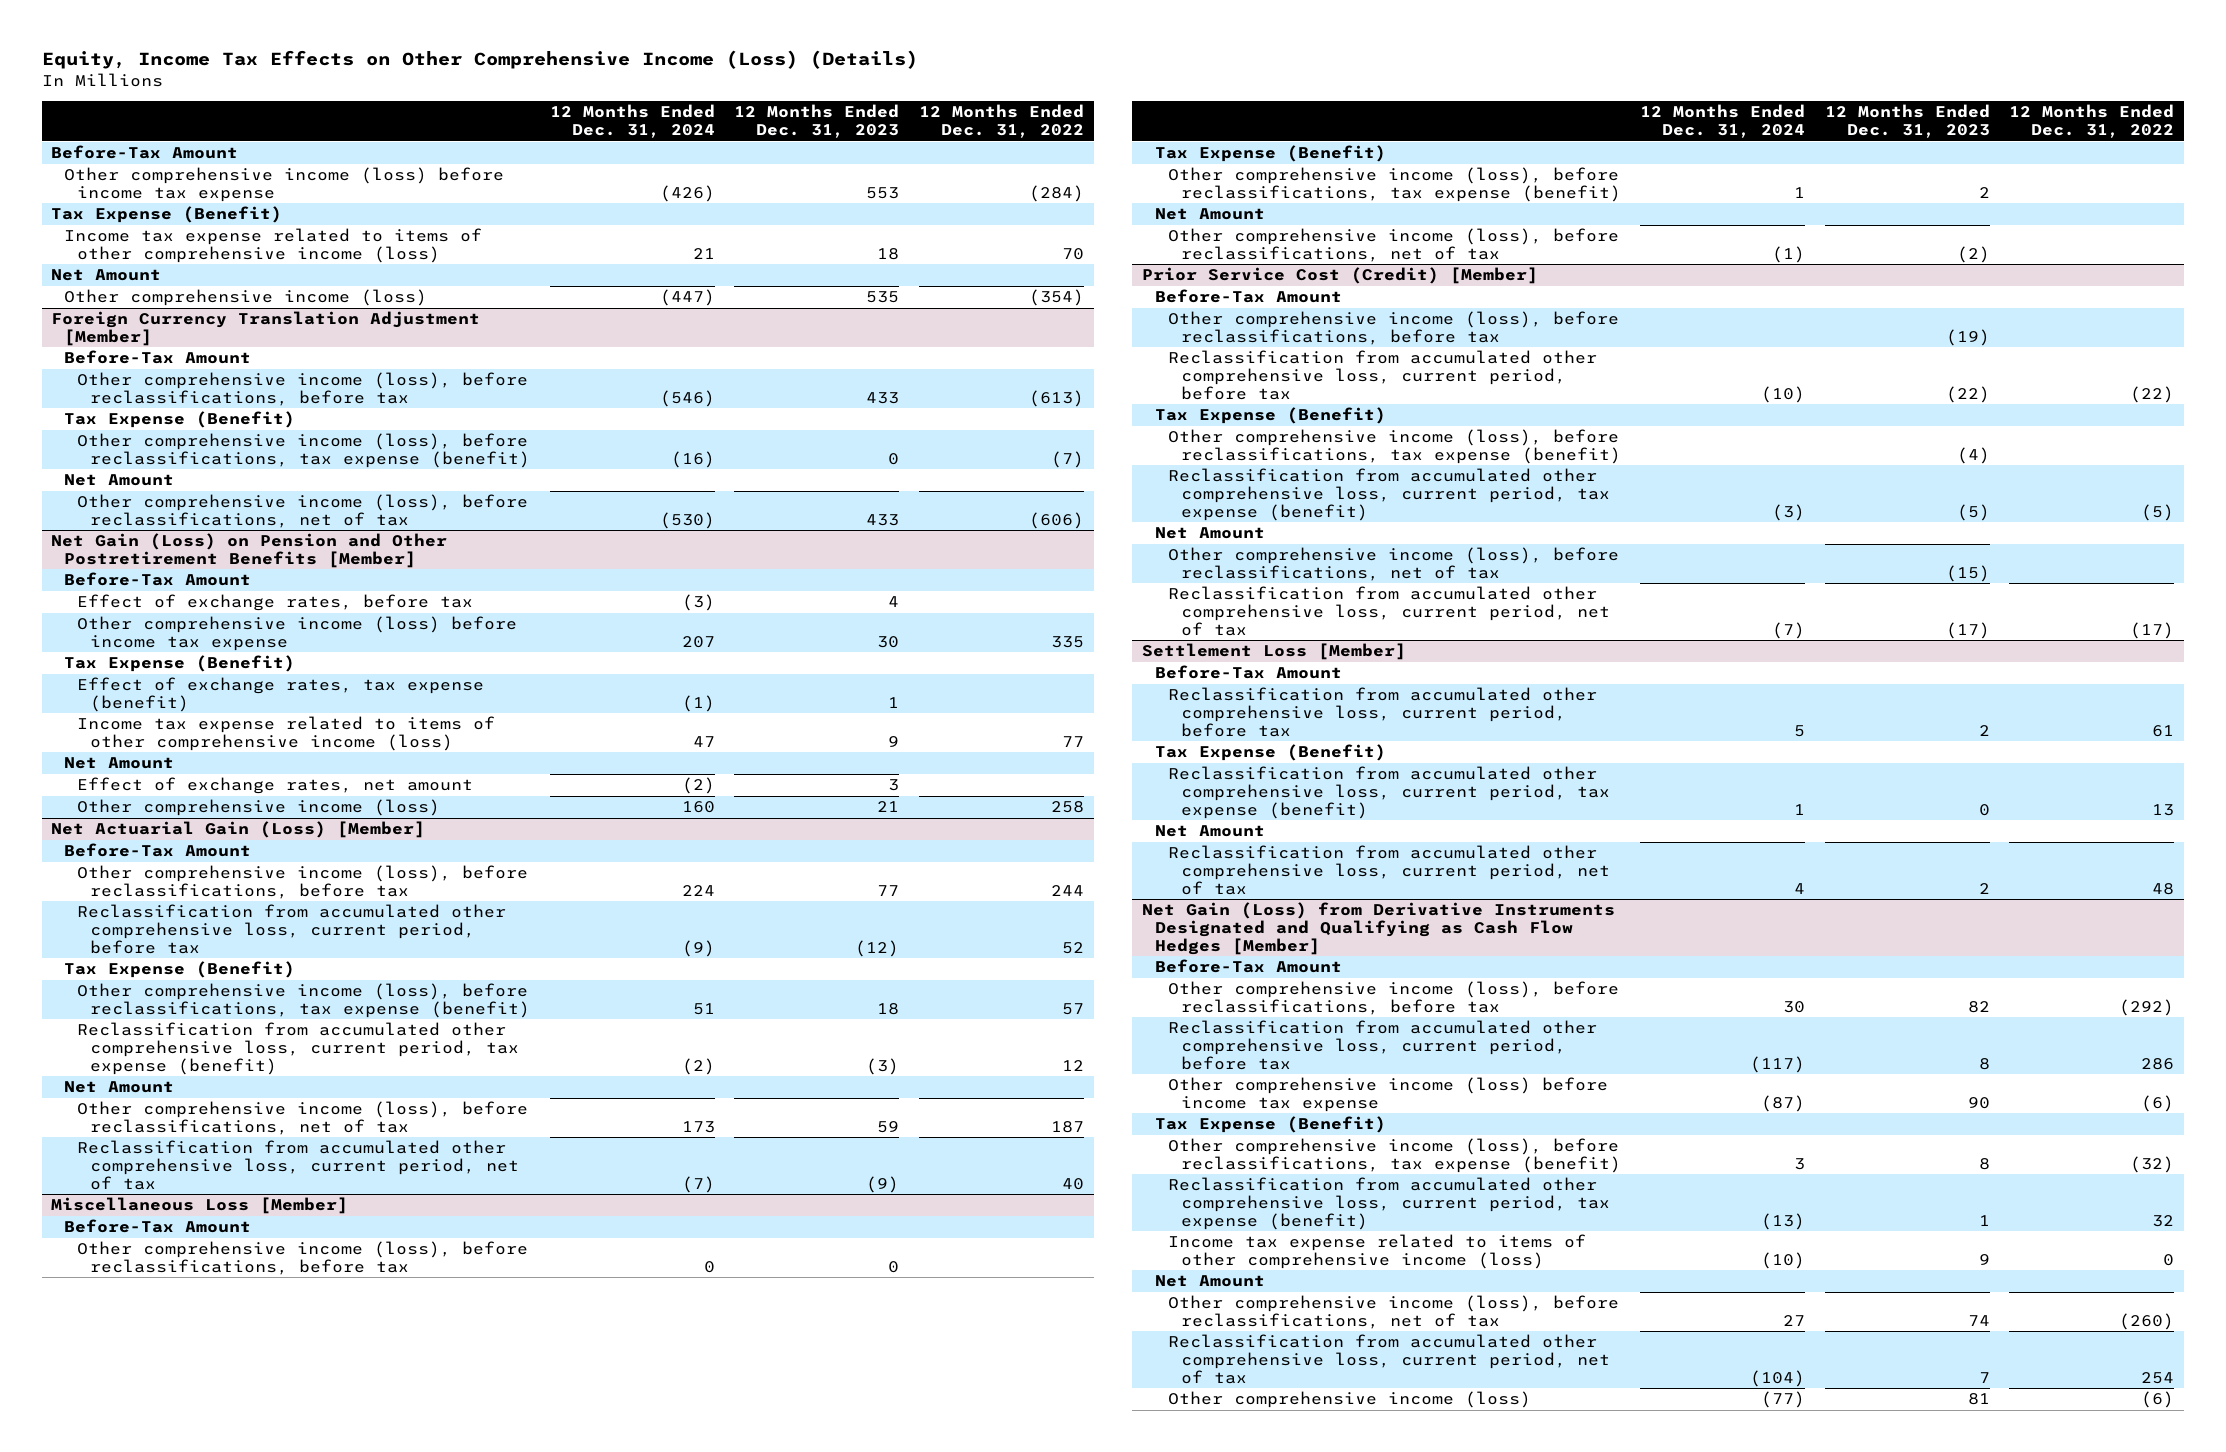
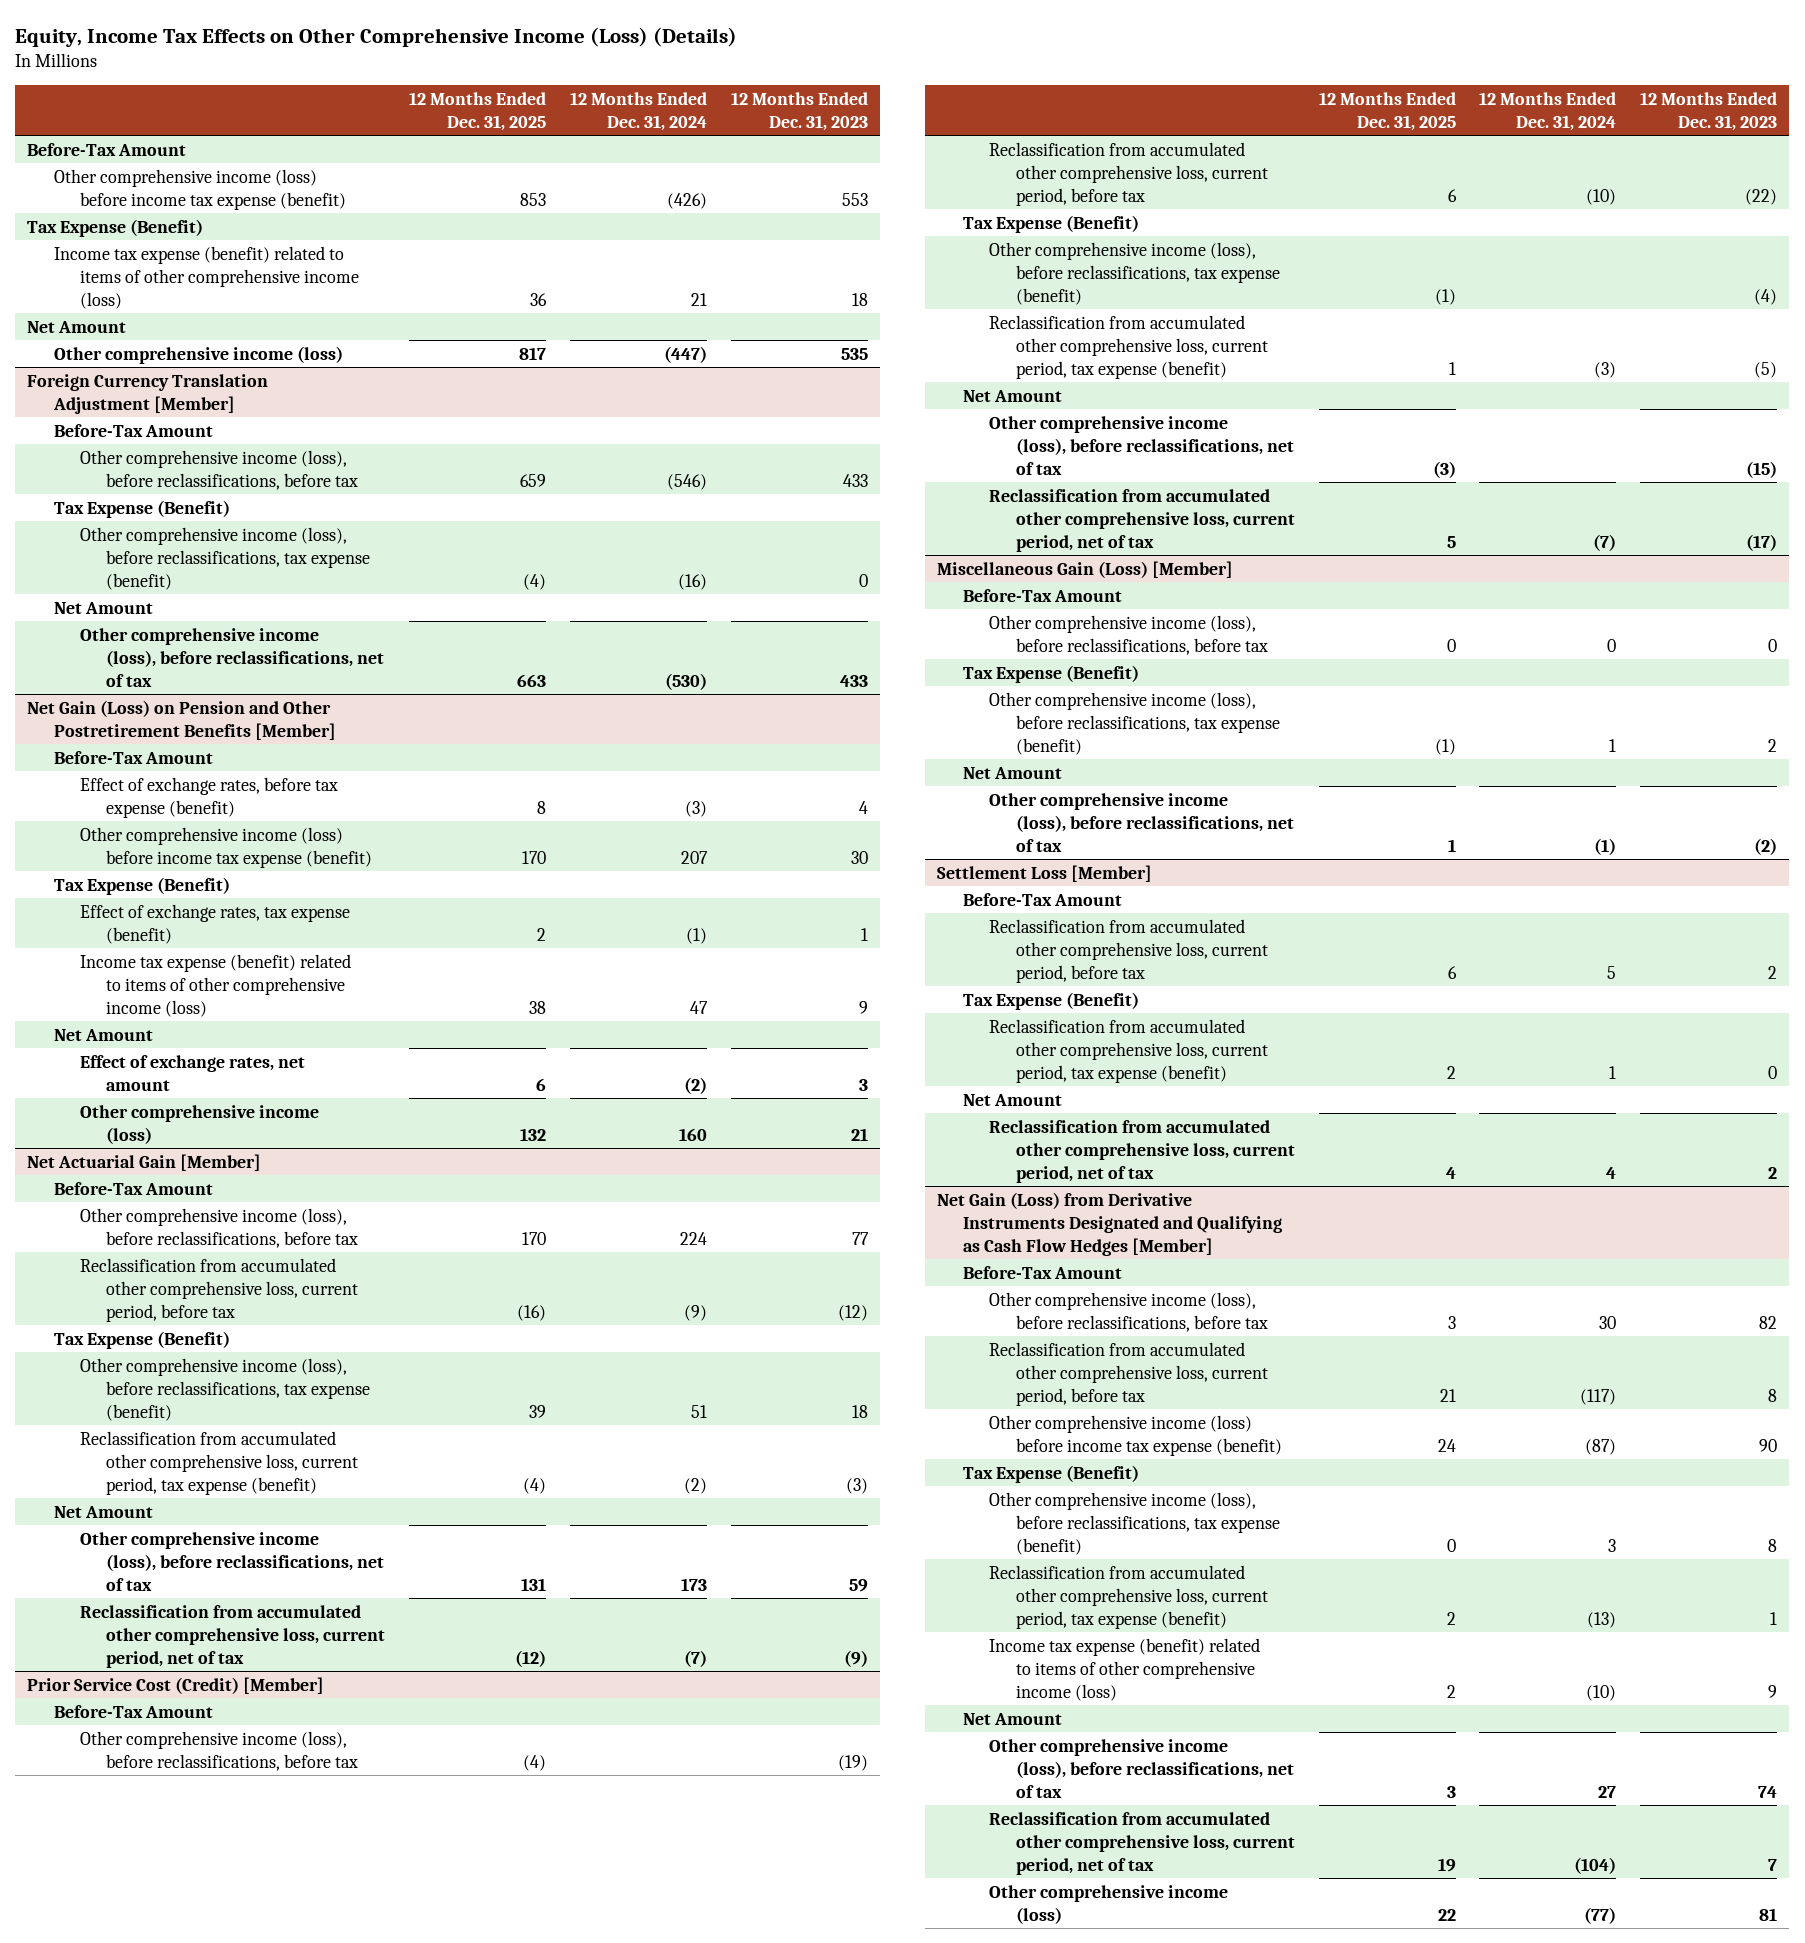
- | 12 Months Ended Dec. 31, 2024 | 12 Months Ended Dec. 31, 2023 | 12 Months Ended Dec. 31, 2022
+ | 12 Months Ended Dec. 31, 2025 | 12 Months Ended Dec. 31, 2024 | 12 Months Ended Dec. 31, 2023
- Other comprehensive income (loss) before income tax expense | (426) | 553 | (284)
+ Other comprehensive income (loss) before income tax expense (benefit) | 853 | (426) | 553
- Income tax expense related to items of other comprehensive income (loss) | 21 | 18 | 70
+ Income tax expense (benefit) related to items of other comprehensive income (loss) | 36 | 21 | 18
@ Net Gain (Loss) on Pension and Other Postretirement Benefits [Member]
- Effect of exchange rates, before tax | (3) | 4 |
- Other comprehensive income (loss) before income tax expense | 207 | 30 | 335
+ Effect of exchange rates, before tax expense (benefit) | 8 | (3) | 4
+ Other comprehensive income (loss) before income tax expense (benefit) | 170 | 207 | 30
- Income tax expense related to items of other comprehensive income (loss) | 47 | 9 | 77
+ Income tax expense (benefit) related to items of other comprehensive income (loss) | 38 | 47 | 9
- Net Actuarial Gain (Loss) [Member]
+ Net Actuarial Gain [Member]
- Miscellaneous Loss [Member]
- Before-Tax Amount
- Other comprehensive income (loss), before reclassifications, before tax | 0 | 0 |
- Tax Expense (Benefit)
- Other comprehensive income (loss), before reclassifications, tax expense (benefit) | 1 | 2 |
- Net Amount
- Other comprehensive income (loss), before reclassifications, net of tax | (1) | (2) |
+ Miscellaneous Gain (Loss) [Member]
+ Before-Tax Amount
+ Other comprehensive income (loss), before reclassifications, before tax | 0 | 0 | 0
+ Tax Expense (Benefit)
+ Other comprehensive income (loss), before reclassifications, tax expense (benefit) | (1) | 1 | 2
+ Net Amount
+ Other comprehensive income (loss), before reclassifications, net of tax | 1 | (1) | (2)
@ Net Gain (Loss) from Derivative Instruments Designated and Qualifying as Cash Flow Hedges [Member]
- Other comprehensive income (loss) before income tax expense | (87) | 90 | (6)
+ Other comprehensive income (loss) before income tax expense (benefit) | 24 | (87) | 90
- Income tax expense related to items of other comprehensive income (loss) | (10) | 9 | 0
+ Income tax expense (benefit) related to items of other comprehensive income (loss) | 2 | (10) | 9

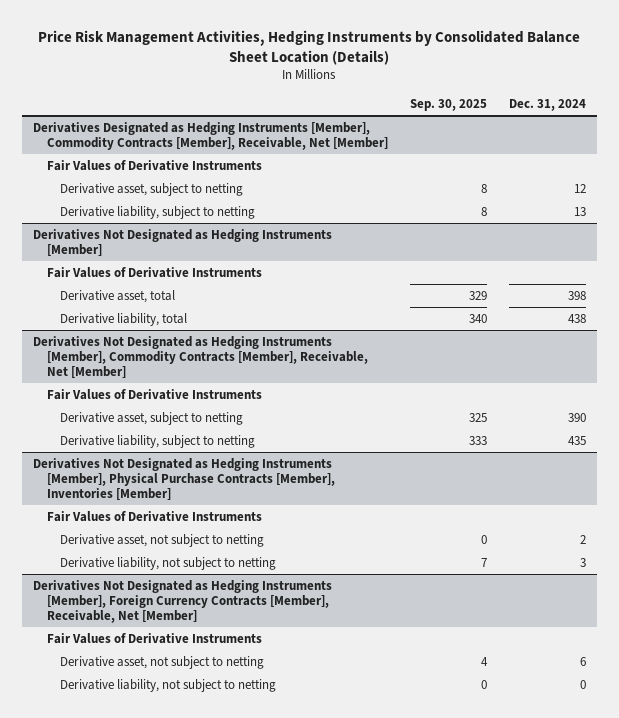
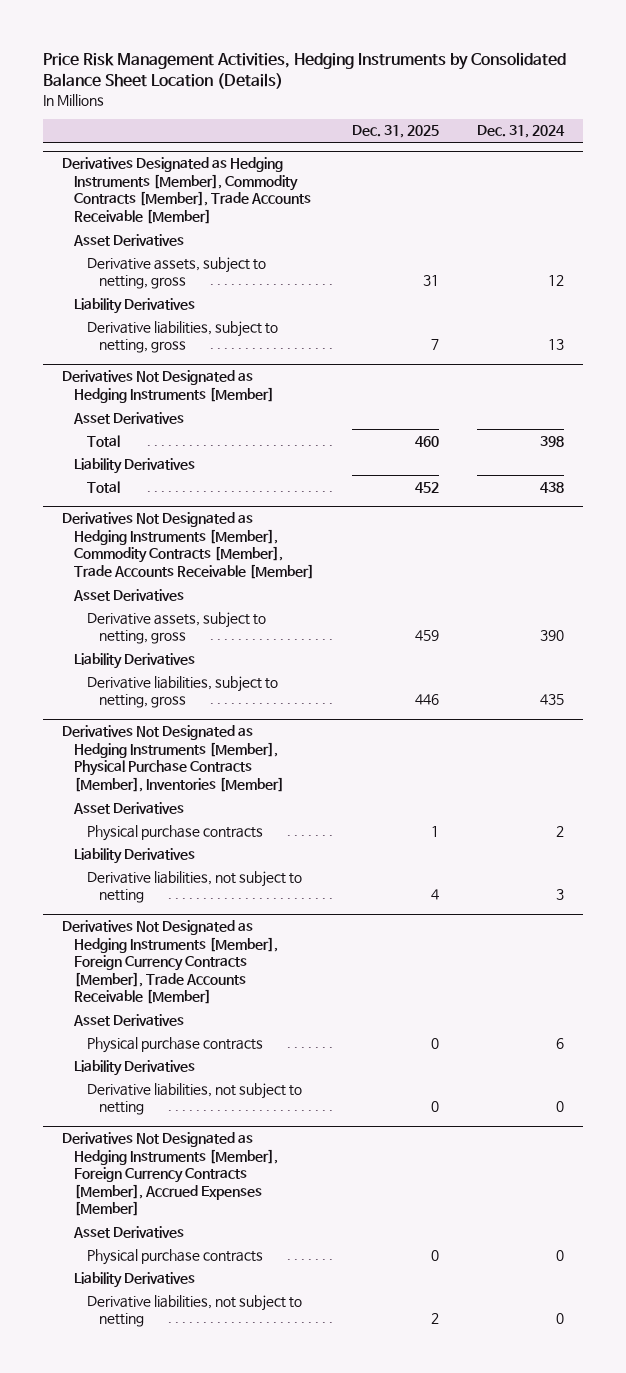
- | Sep. 30, 2025 | Dec. 31, 2024
+ | Dec. 31, 2025 | Dec. 31, 2024
- Derivatives Designated as Hedging Instruments [Member], Commodity Contracts [Member], Receivable, Net [Member]
- Fair Values of Derivative Instruments
- Derivative asset, subject to netting | 8 | 12
- Derivative liability, subject to netting | 8 | 13
+ Derivatives Designated as Hedging Instruments [Member], Commodity Contracts [Member], Trade Accounts Receivable [Member]
+ Asset Derivatives
+ Derivative assets, subject to netting, gross | 31 | 12
+ Liability Derivatives
+ Derivative liabilities, subject to netting, gross | 7 | 13
@ Derivatives Not Designated as Hedging Instruments [Member]
- Fair Values of Derivative Instruments
- Derivative asset, total | 329 | 398
- Derivative liability, total | 340 | 438
- Derivatives Not Designated as Hedging Instruments [Member], Commodity Contracts [Member], Receivable, Net [Member]
- Fair Values of Derivative Instruments
- Derivative asset, subject to netting | 325 | 390
- Derivative liability, subject to netting | 333 | 435
@ Derivatives Not Designated as Hedging Instruments [Member]
+ Asset Derivatives
+ Total | 460 | 398
+ Liability Derivatives
+ Total | 452 | 438
+ Derivatives Not Designated as Hedging Instruments [Member], Commodity Contracts [Member], Trade Accounts Receivable [Member]
+ Asset Derivatives
+ Derivative assets, subject to netting, gross | 459 | 390
+ Liability Derivatives
+ Derivative liabilities, subject to netting, gross | 446 | 435
@ Derivatives Not Designated as Hedging Instruments [Member], Physical Purchase Contracts [Member], Inventories [Member]
- Fair Values of Derivative Instruments
- Derivative asset, not subject to netting | 0 | 2
- Derivative liability, not subject to netting | 7 | 3
- Derivatives Not Designated as Hedging Instruments [Member], Foreign Currency Contracts [Member], Receivable, Net [Member]
- Fair Values of Derivative Instruments
- Derivative asset, not subject to netting | 4 | 6
- Derivative liability, not subject to netting | 0 | 0
@ Derivatives Not Designated as Hedging Instruments [Member], Physical Purchase Contracts [Member], Inventories [Member]
+ Asset Derivatives
+ Physical purchase contracts | 1 | 2
+ Liability Derivatives
+ Derivative liabilities, not subject to netting | 4 | 3
+ Derivatives Not Designated as Hedging Instruments [Member], Foreign Currency Contracts [Member], Trade Accounts Receivable [Member]
+ Asset Derivatives
+ Physical purchase contracts | 0 | 6
+ Liability Derivatives
+ Derivative liabilities, not subject to netting | 0 | 0
+ Derivatives Not Designated as Hedging Instruments [Member], Foreign Currency Contracts [Member], Accrued Expenses [Member]
+ Asset Derivatives
+ Physical purchase contracts | 0 | 0
+ Liability Derivatives
+ Derivative liabilities, not subject to netting | 2 | 0

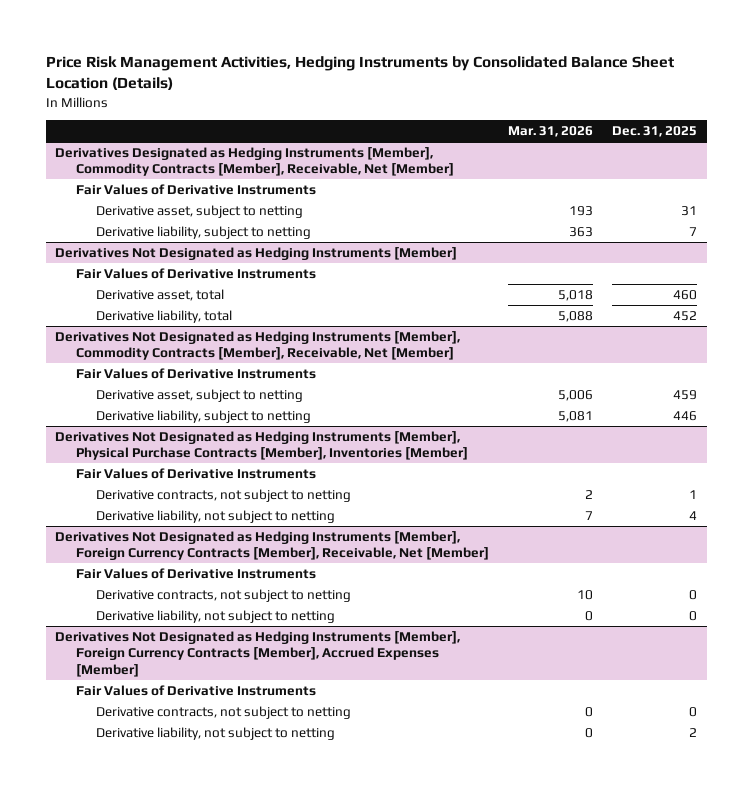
- | Dec. 31, 2025 | Dec. 31, 2024
+ | Mar. 31, 2026 | Dec. 31, 2025
- Derivatives Designated as Hedging Instruments [Member], Commodity Contracts [Member], Trade Accounts Receivable [Member]
- Asset Derivatives
- Derivative assets, subject to netting, gross | 31 | 12
- Liability Derivatives
- Derivative liabilities, subject to netting, gross | 7 | 13
+ Derivatives Designated as Hedging Instruments [Member], Commodity Contracts [Member], Receivable, Net [Member]
+ Fair Values of Derivative Instruments
+ Derivative asset, subject to netting | 193 | 31
+ Derivative liability, subject to netting | 363 | 7
@ Derivatives Not Designated as Hedging Instruments [Member]
- Asset Derivatives
- Total | 460 | 398
- Liability Derivatives
- Total | 452 | 438
- Derivatives Not Designated as Hedging Instruments [Member], Commodity Contracts [Member], Trade Accounts Receivable [Member]
- Asset Derivatives
- Derivative assets, subject to netting, gross | 459 | 390
- Liability Derivatives
- Derivative liabilities, subject to netting, gross | 446 | 435
@ Derivatives Not Designated as Hedging Instruments [Member]
+ Fair Values of Derivative Instruments
+ Derivative asset, total | 5,018 | 460
+ Derivative liability, total | 5,088 | 452
+ Derivatives Not Designated as Hedging Instruments [Member], Commodity Contracts [Member], Receivable, Net [Member]
+ Fair Values of Derivative Instruments
+ Derivative asset, subject to netting | 5,006 | 459
+ Derivative liability, subject to netting | 5,081 | 446
@ Derivatives Not Designated as Hedging Instruments [Member], Physical Purchase Contracts [Member], Inventories [Member]
- Asset Derivatives
- Physical purchase contracts | 1 | 2
- Liability Derivatives
- Derivative liabilities, not subject to netting | 4 | 3
- Derivatives Not Designated as Hedging Instruments [Member], Foreign Currency Contracts [Member], Trade Accounts Receivable [Member]
- Asset Derivatives
- Physical purchase contracts | 0 | 6
- Liability Derivatives
- Derivative liabilities, not subject to netting | 0 | 0
@ Derivatives Not Designated as Hedging Instruments [Member], Physical Purchase Contracts [Member], Inventories [Member]
+ Fair Values of Derivative Instruments
+ Derivative contracts, not subject to netting | 2 | 1
+ Derivative liability, not subject to netting | 7 | 4
+ Derivatives Not Designated as Hedging Instruments [Member], Foreign Currency Contracts [Member], Receivable, Net [Member]
+ Fair Values of Derivative Instruments
+ Derivative contracts, not subject to netting | 10 | 0
+ Derivative liability, not subject to netting | 0 | 0
@ Derivatives Not Designated as Hedging Instruments [Member], Foreign Currency Contracts [Member], Accrued Expenses [Member]
- Asset Derivatives
- Physical purchase contracts | 0 | 0
- Liability Derivatives
- Derivative liabilities, not subject to netting | 2 | 0
+ Fair Values of Derivative Instruments
+ Derivative contracts, not subject to netting | 0 | 0
+ Derivative liability, not subject to netting | 0 | 2

